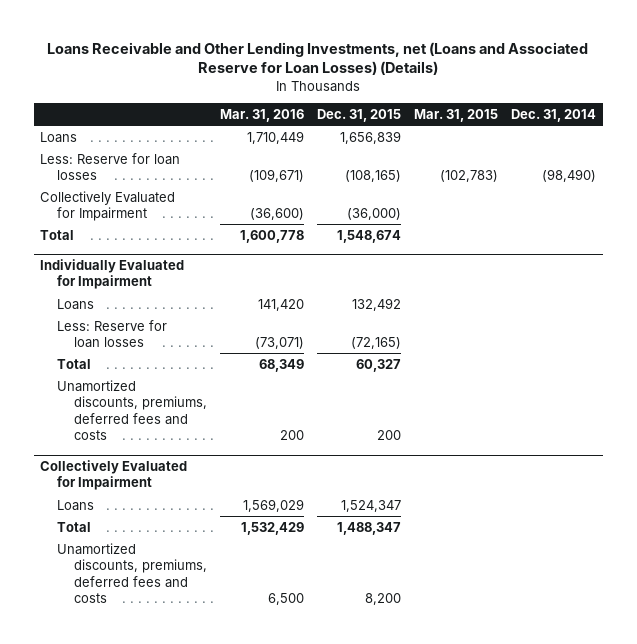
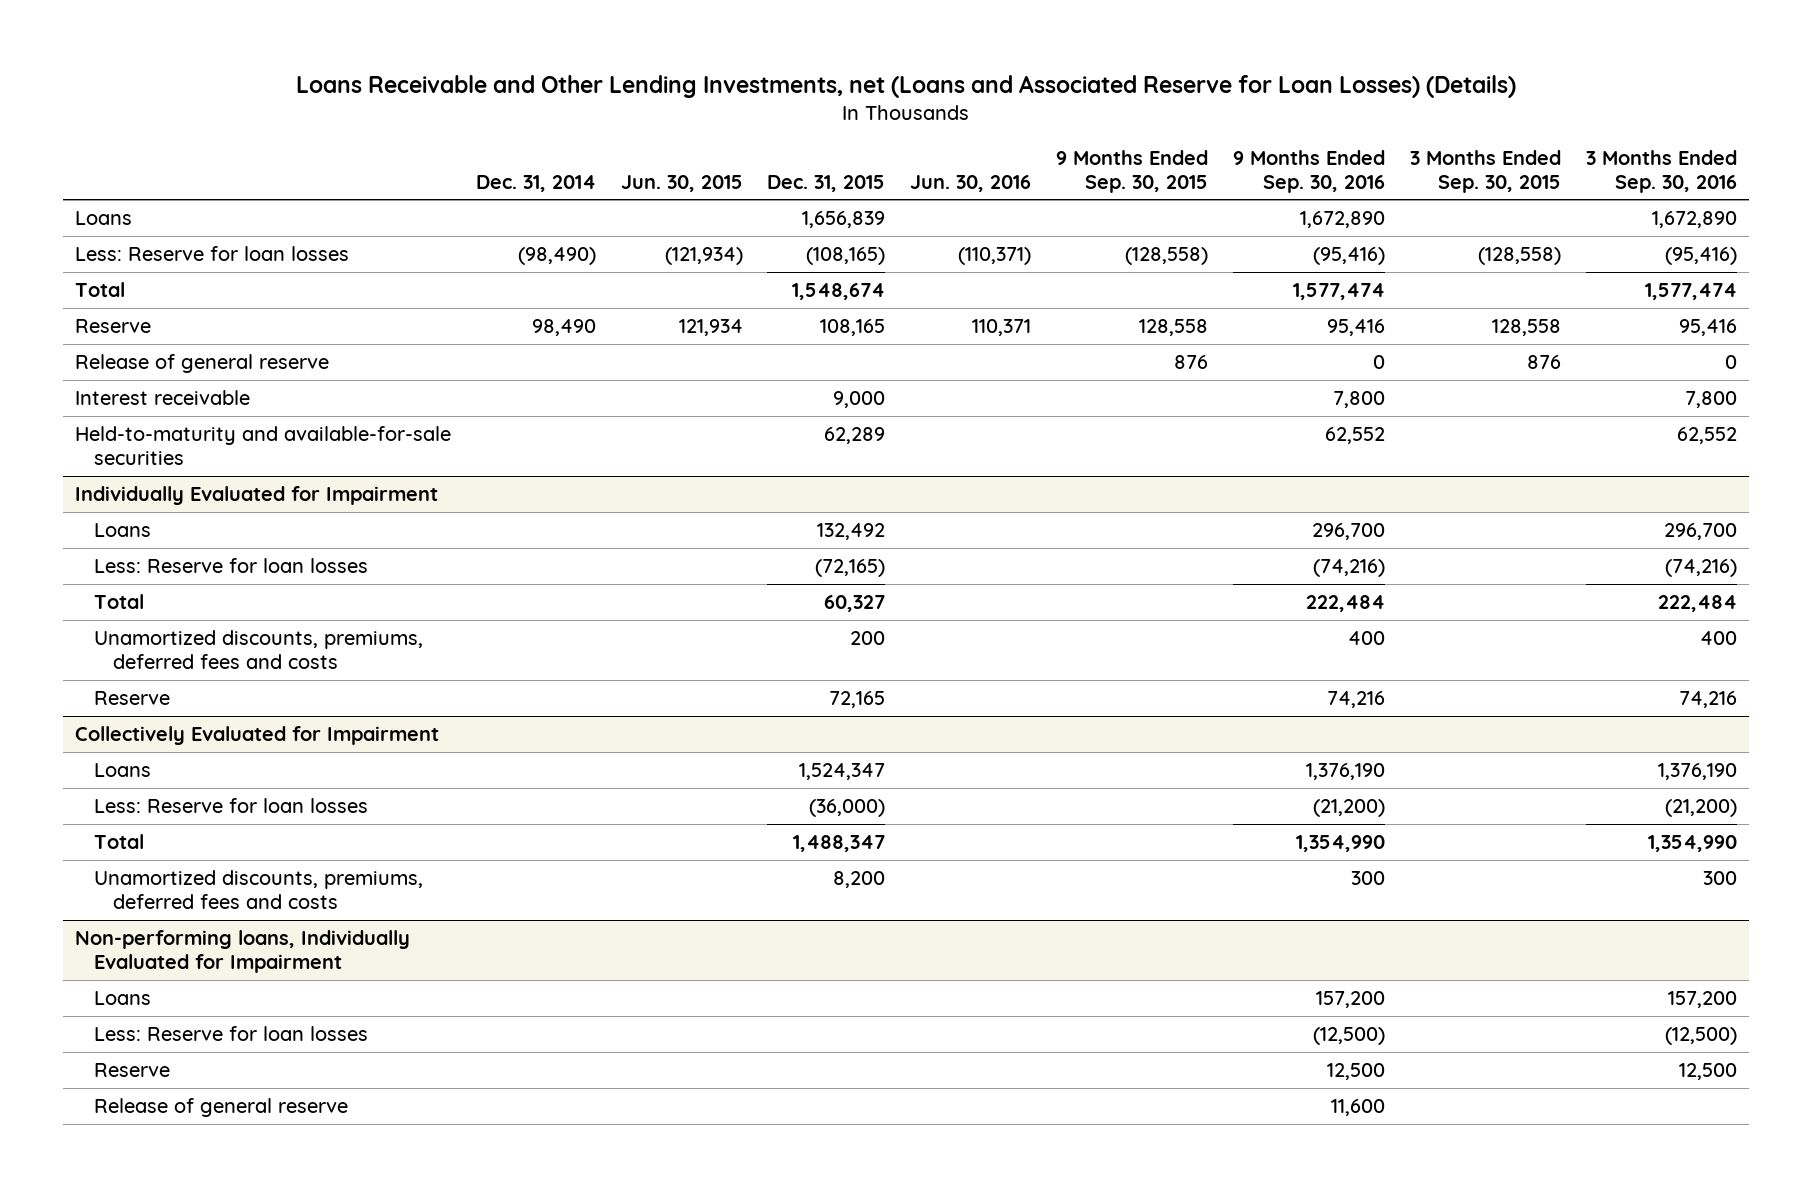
- | Mar. 31, 2016 | Dec. 31, 2015 | Mar. 31, 2015 | Dec. 31, 2014
+ | Dec. 31, 2014 | Jun. 30, 2015 | Dec. 31, 2015 | Jun. 30, 2016 | 9 Months Ended Sep. 30, 2015 | 9 Months Ended Sep. 30, 2016 | 3 Months Ended Sep. 30, 2015 | 3 Months Ended Sep. 30, 2016
- Collectively Evaluated for Impairment | (36,600) | (36,000) | |
+ Reserve | 98,490 | 121,934 | 108,165 | 110,371 | 128,558 | 95,416 | 128,558 | 95,416
+ Release of general reserve | | | | | 876 | 0 | 876 | 0
+ Interest receivable | | | 9,000 | | | 7,800 | | 7,800
+ Held-to-maturity and available-for-sale securities | | | 62,289 | | | 62,552 | | 62,552
@ Individually Evaluated for Impairment
+ Reserve | | | 72,165 | | | 74,216 | | 74,216
@ Collectively Evaluated for Impairment
+ Less: Reserve for loan losses | | | (36,000) | | | (21,200) | | (21,200)
+ Non-performing loans, Individually Evaluated for Impairment
+ Loans | | | | | | 157,200 | | 157,200
+ Less: Reserve for loan losses | | | | | | (12,500) | | (12,500)
+ Reserve | | | | | | 12,500 | | 12,500
+ Release of general reserve | | | | | | 11,600 | |

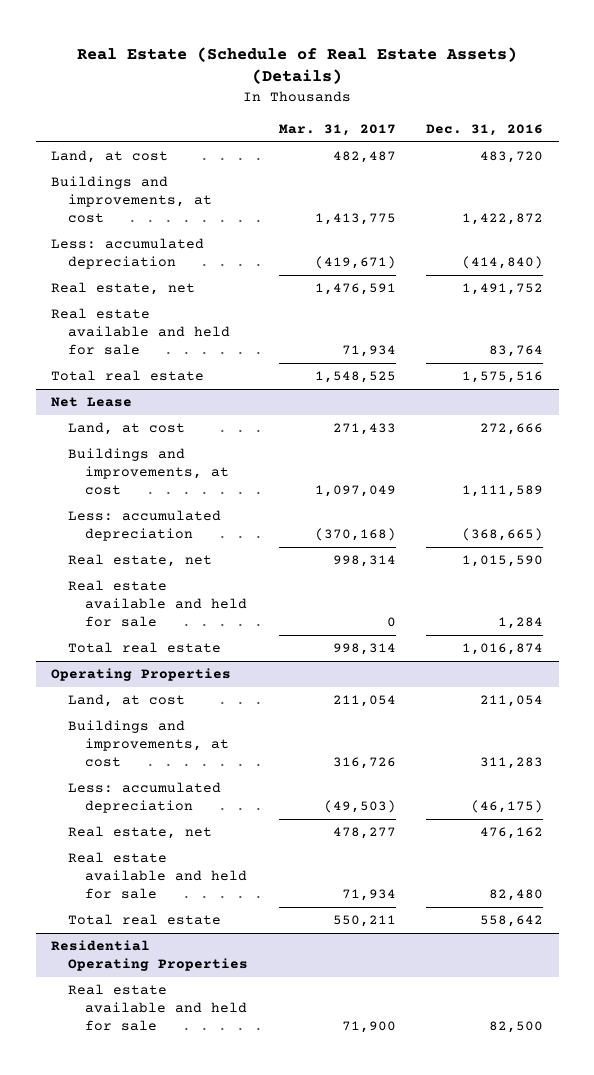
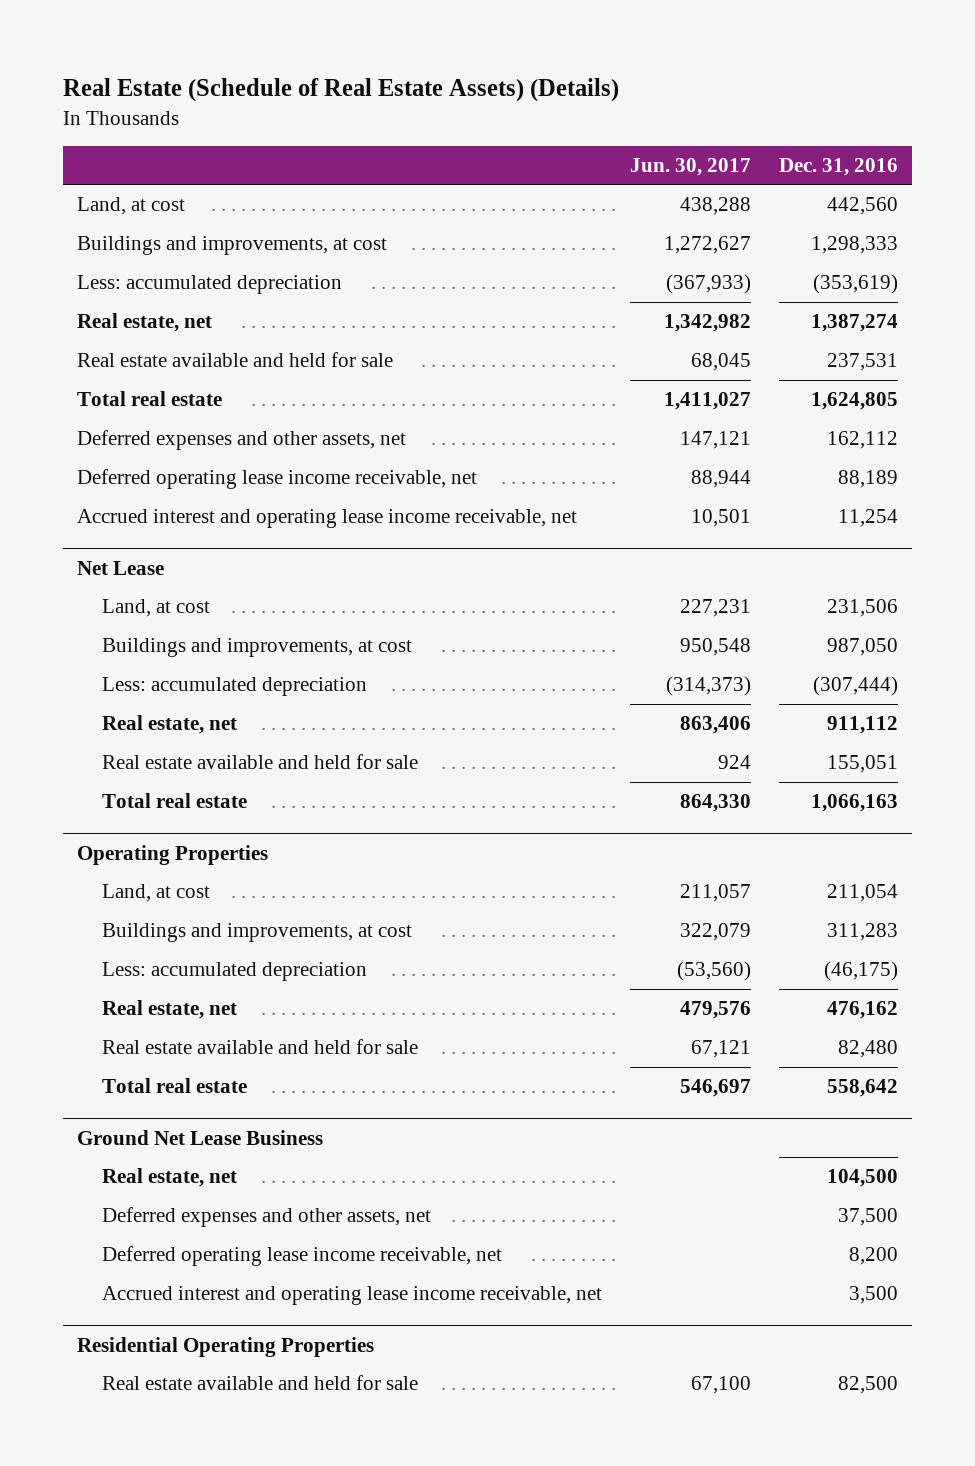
- | Mar. 31, 2017 | Dec. 31, 2016
+ | Jun. 30, 2017 | Dec. 31, 2016
- Land, at cost | 482,487 | 483,720
- Buildings and improvements, at cost | 1,413,775 | 1,422,872
- Less: accumulated depreciation | (419,671) | (414,840)
- Real estate, net | 1,476,591 | 1,491,752
- Real estate available and held for sale | 71,934 | 83,764
- Total real estate | 1,548,525 | 1,575,516
+ Land, at cost | 438,288 | 442,560
+ Buildings and improvements, at cost | 1,272,627 | 1,298,333
+ Less: accumulated depreciation | (367,933) | (353,619)
+ Real estate, net | 1,342,982 | 1,387,274
+ Real estate available and held for sale | 68,045 | 237,531
+ Total real estate | 1,411,027 | 1,624,805
+ Deferred expenses and other assets, net | 147,121 | 162,112
+ Deferred operating lease income receivable, net | 88,944 | 88,189
+ Accrued interest and operating lease income receivable, net | 10,501 | 11,254
@ Net Lease
- Land, at cost | 271,433 | 272,666
- Buildings and improvements, at cost | 1,097,049 | 1,111,589
- Less: accumulated depreciation | (370,168) | (368,665)
- Real estate, net | 998,314 | 1,015,590
- Real estate available and held for sale | 0 | 1,284
- Total real estate | 998,314 | 1,016,874
+ Land, at cost | 227,231 | 231,506
+ Buildings and improvements, at cost | 950,548 | 987,050
+ Less: accumulated depreciation | (314,373) | (307,444)
+ Real estate, net | 863,406 | 911,112
+ Real estate available and held for sale | 924 | 155,051
+ Total real estate | 864,330 | 1,066,163
+ Ground Net Lease Business
+ Real estate, net | | 104,500
+ Deferred expenses and other assets, net | | 37,500
+ Deferred operating lease income receivable, net | | 8,200
+ Accrued interest and operating lease income receivable, net | | 3,500

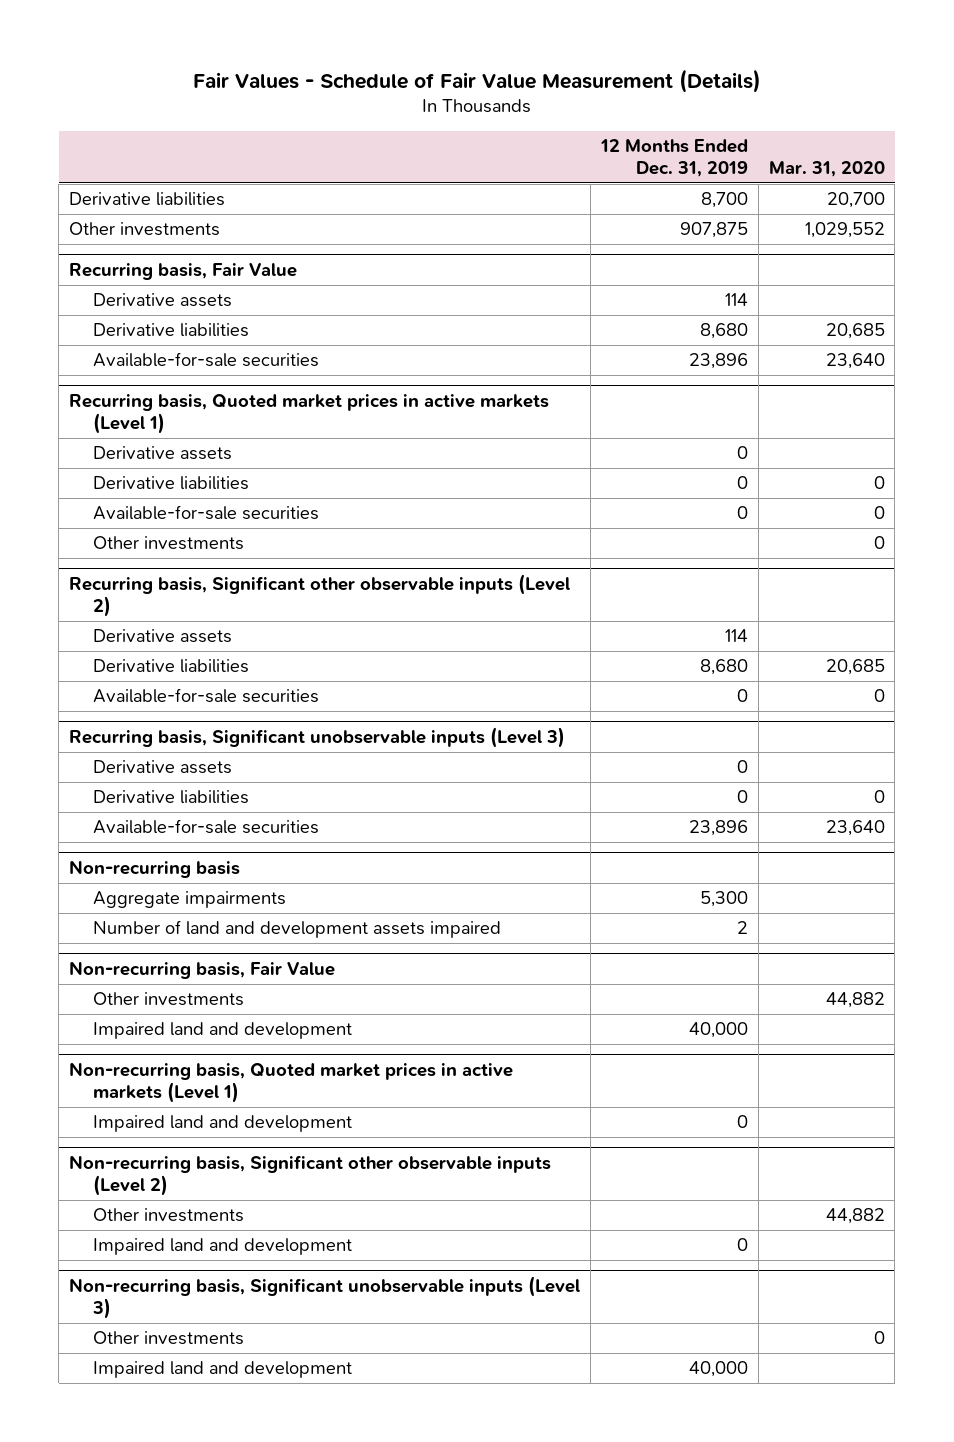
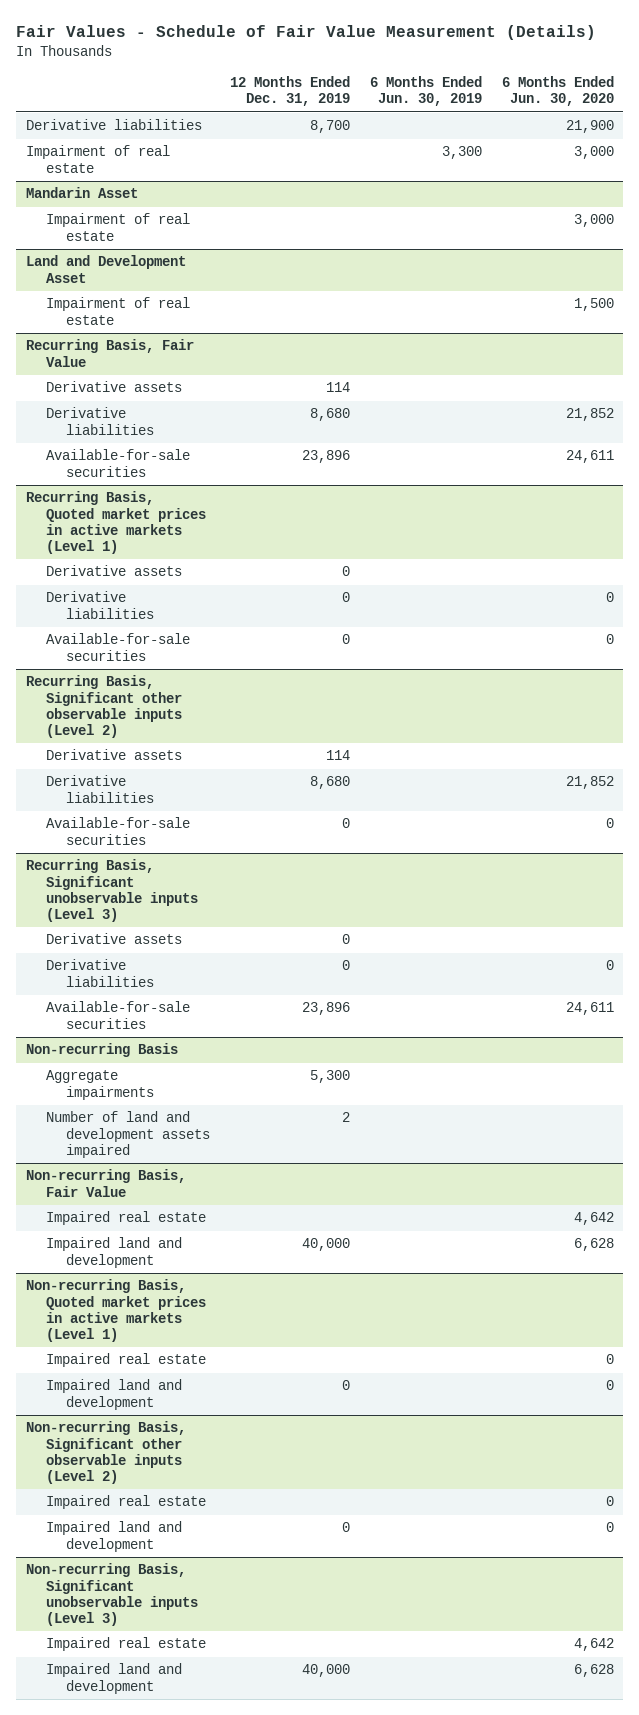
- | 12 Months Ended Dec. 31, 2019 | Mar. 31, 2020
+ | 12 Months Ended Dec. 31, 2019 | 6 Months Ended Jun. 30, 2019 | 6 Months Ended Jun. 30, 2020
- Other investments | 907,875 | 1,029,552
- Recurring basis, Fair Value
+ Impairment of real estate | | 3,300 | 3,000
+ Mandarin Asset
+ Impairment of real estate | | | 3,000
+ Land and Development Asset
+ Impairment of real estate | | | 1,500
+ Recurring Basis, Fair Value
- Recurring basis, Quoted market prices in active markets (Level 1)
+ Recurring Basis, Quoted market prices in active markets (Level 1)
- Other investments | | 0
- Recurring basis, Significant other observable inputs (Level 2)
+ Recurring Basis, Significant other observable inputs (Level 2)
- Recurring basis, Significant unobservable inputs (Level 3)
+ Recurring Basis, Significant unobservable inputs (Level 3)
- Non-recurring basis
+ Non-recurring Basis
- Non-recurring basis, Fair Value
- Other investments | | 44,882
+ Non-recurring Basis, Fair Value
+ Impaired real estate | | | 4,642
- Non-recurring basis, Quoted market prices in active markets (Level 1)
+ Non-recurring Basis, Quoted market prices in active markets (Level 1)
+ Impaired real estate | | | 0
- Non-recurring basis, Significant other observable inputs (Level 2)
- Other investments | | 44,882
+ Non-recurring Basis, Significant other observable inputs (Level 2)
+ Impaired real estate | | | 0
- Non-recurring basis, Significant unobservable inputs (Level 3)
- Other investments | | 0
+ Non-recurring Basis, Significant unobservable inputs (Level 3)
+ Impaired real estate | | | 4,642

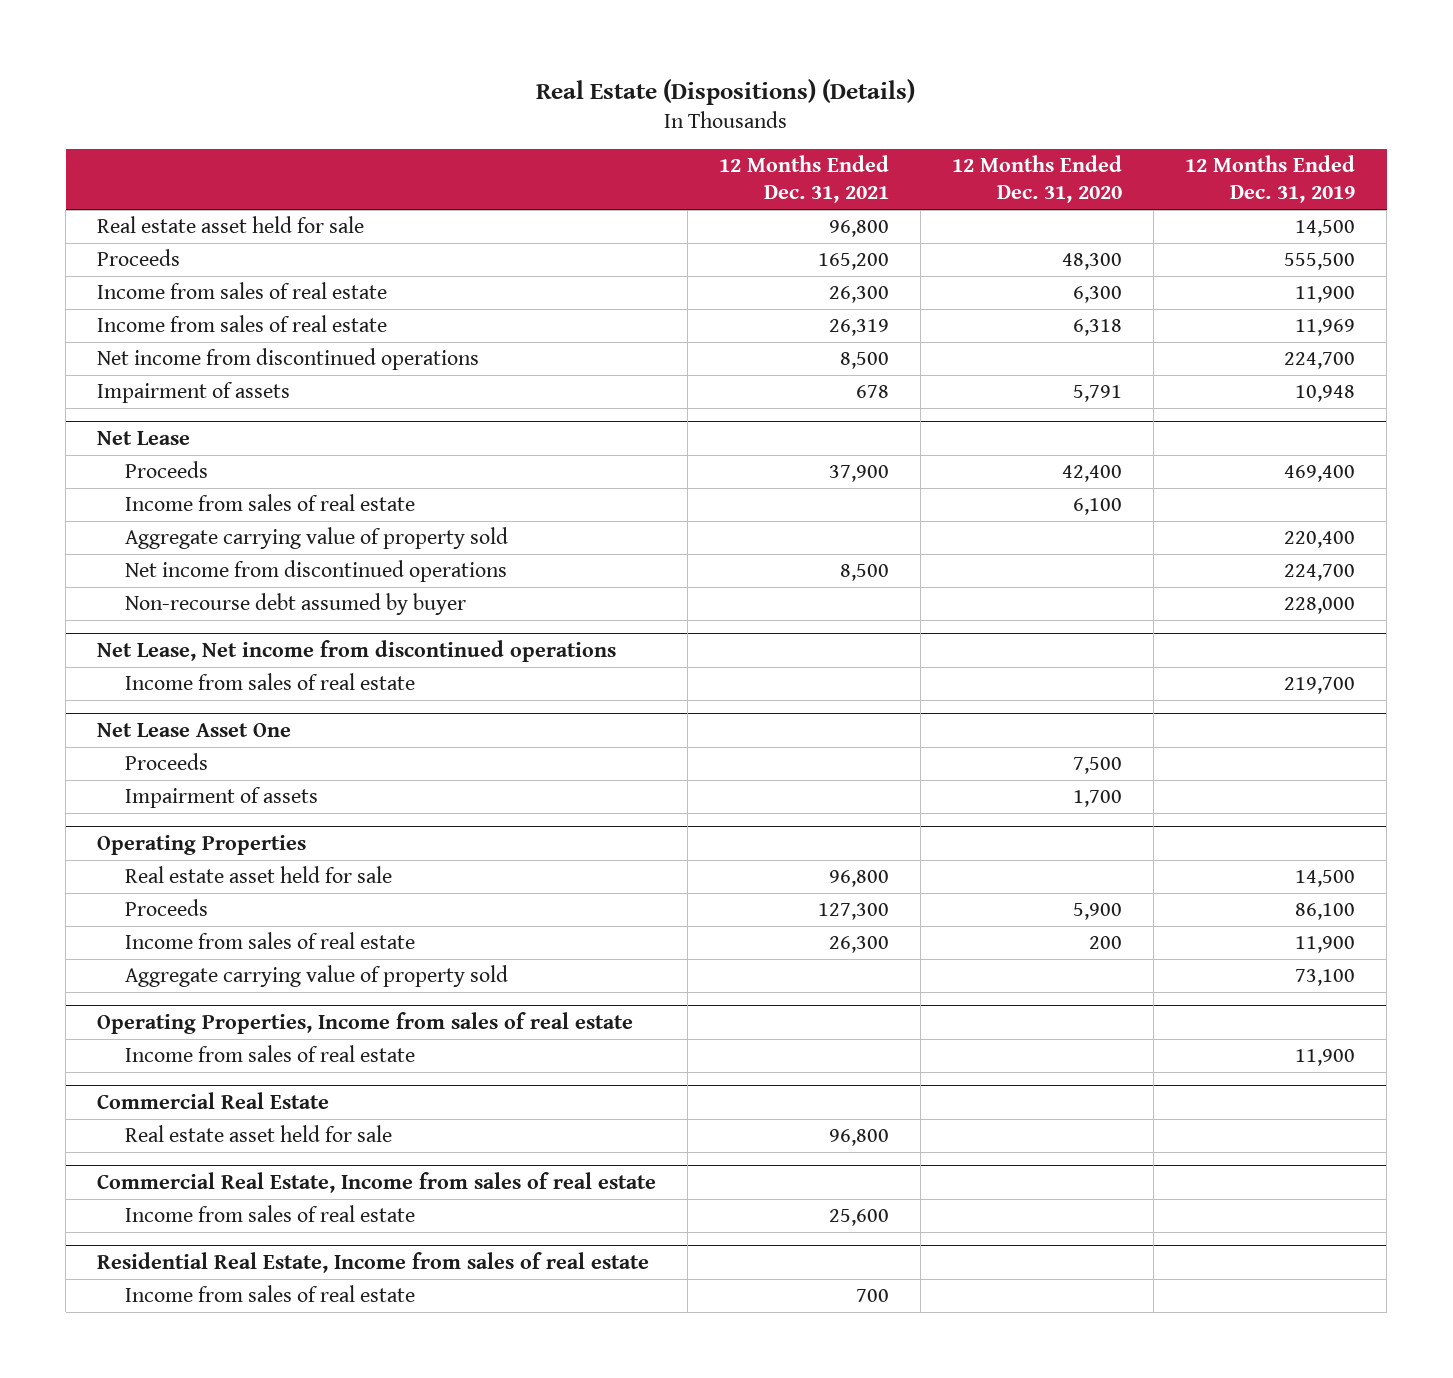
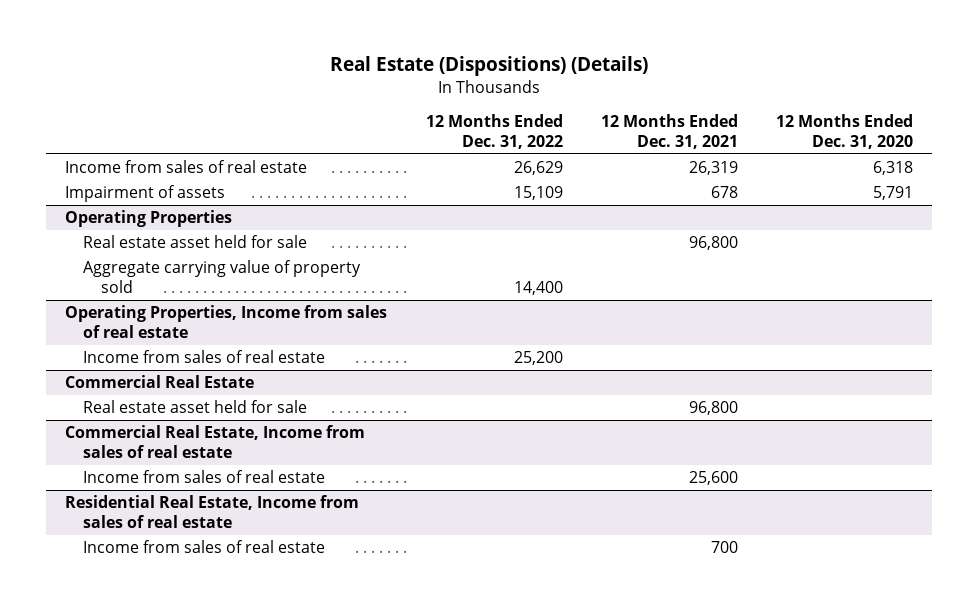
- | 12 Months Ended Dec. 31, 2021 | 12 Months Ended Dec. 31, 2020 | 12 Months Ended Dec. 31, 2019
+ | 12 Months Ended Dec. 31, 2022 | 12 Months Ended Dec. 31, 2021 | 12 Months Ended Dec. 31, 2020
- Real estate asset held for sale | 96,800 | | 14,500
- Proceeds | 165,200 | 48,300 | 555,500
- Income from sales of real estate | 26,300 | 6,300 | 11,900
- Net income from discontinued operations | 8,500 | | 224,700
- Net Lease
- Proceeds | 37,900 | 42,400 | 469,400
- Income from sales of real estate | | 6,100 |
- Aggregate carrying value of property sold | | | 220,400
- Net income from discontinued operations | 8,500 | | 224,700
- Non-recourse debt assumed by buyer | | | 228,000
- Net Lease, Net income from discontinued operations
- Income from sales of real estate | | | 219,700
- Net Lease Asset One
- Proceeds | | 7,500 |
- Impairment of assets | | 1,700 |
@ Operating Properties
- Proceeds | 127,300 | 5,900 | 86,100
- Income from sales of real estate | 26,300 | 200 | 11,900

